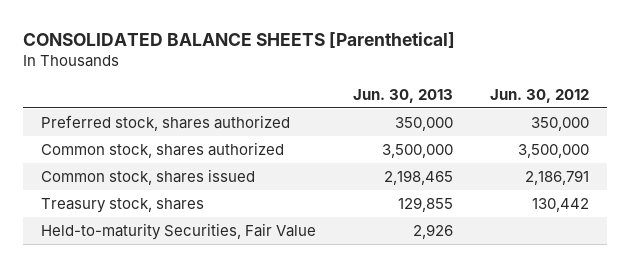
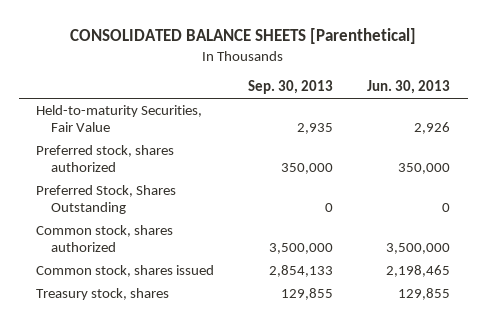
- | Jun. 30, 2013 | Jun. 30, 2012
+ | Sep. 30, 2013 | Jun. 30, 2013
moved up: Held-to-maturity Securities, Fair Value | 2,935 | 2,926
+ Preferred Stock, Shares Outstanding | 0 | 0

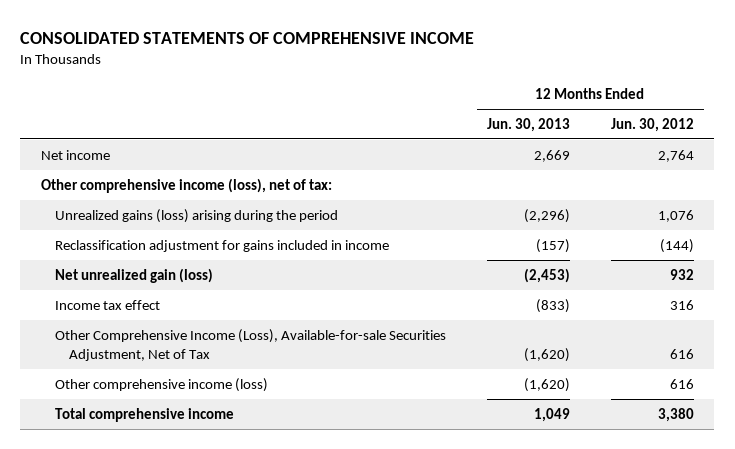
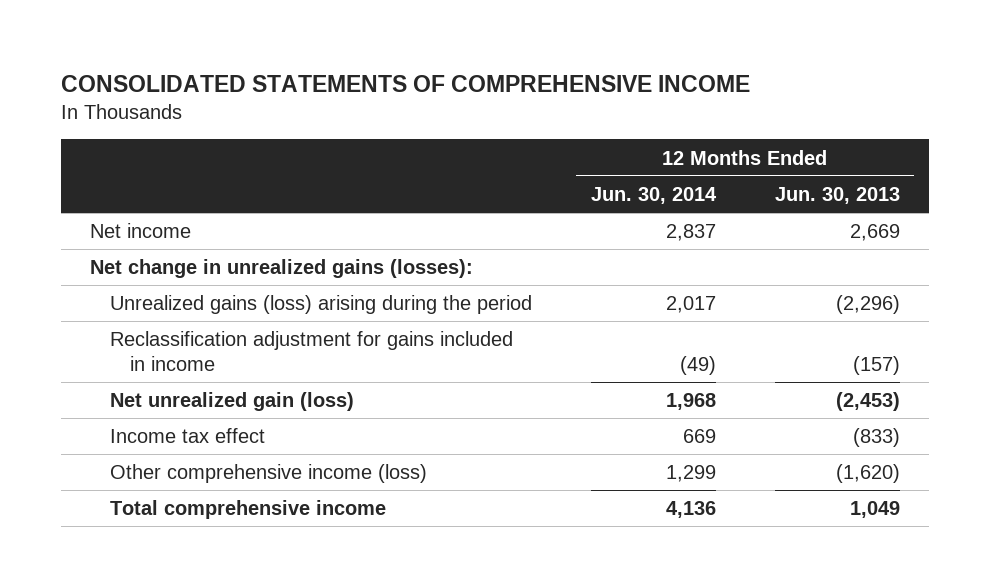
- | 12 Months Ended Jun. 30, 2013 | 12 Months Ended Jun. 30, 2012
+ | 12 Months Ended Jun. 30, 2014 | 12 Months Ended Jun. 30, 2013
- Other comprehensive income (loss), net of tax:
+ Net change in unrealized gains (losses):
- Other Comprehensive Income (Loss), Available-for-sale Securities Adjustment, Net of Tax | (1,620) | 616

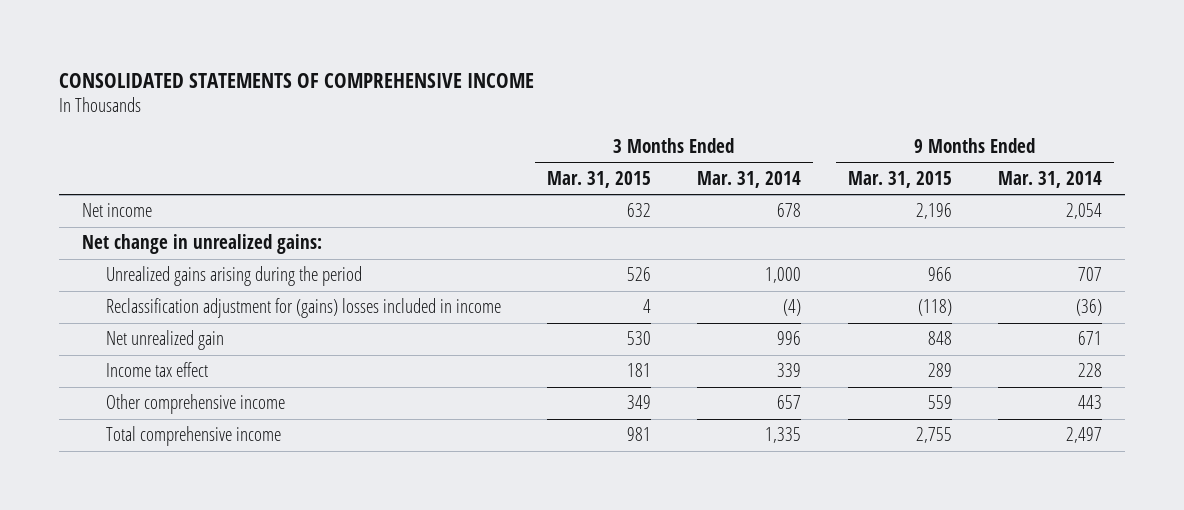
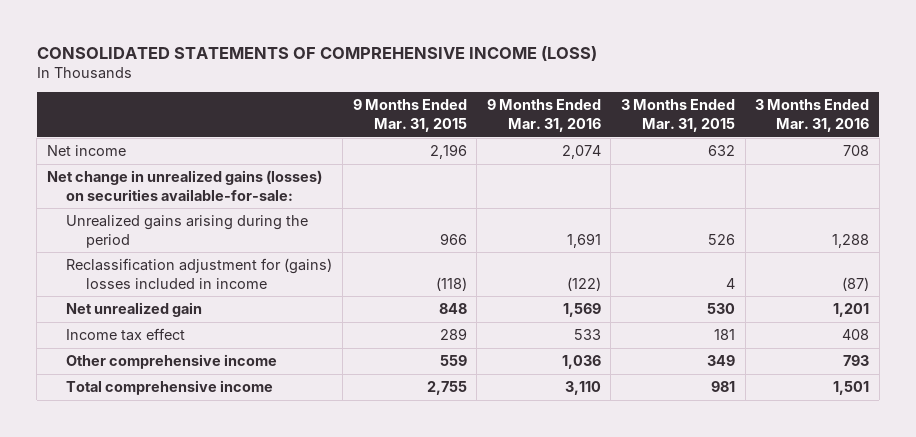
- CONSOLIDATED STATEMENTS OF COMPREHENSIVE INCOME
+ CONSOLIDATED STATEMENTS OF COMPREHENSIVE INCOME (LOSS)
- | 3 Months Ended Mar. 31, 2015 | 3 Months Ended Mar. 31, 2014 | 9 Months Ended Mar. 31, 2015 | 9 Months Ended Mar. 31, 2014
+ | 9 Months Ended Mar. 31, 2015 | 9 Months Ended Mar. 31, 2016 | 3 Months Ended Mar. 31, 2015 | 3 Months Ended Mar. 31, 2016
- Net change in unrealized gains:
+ Net change in unrealized gains (losses) on securities available-for-sale:

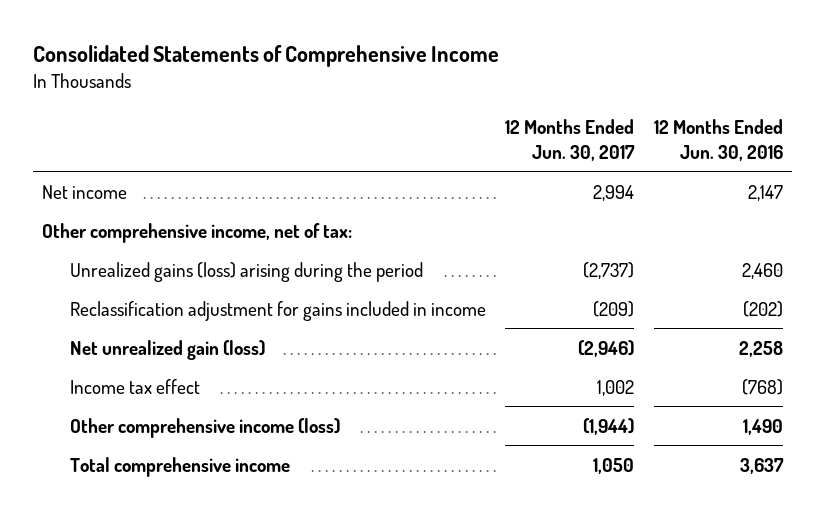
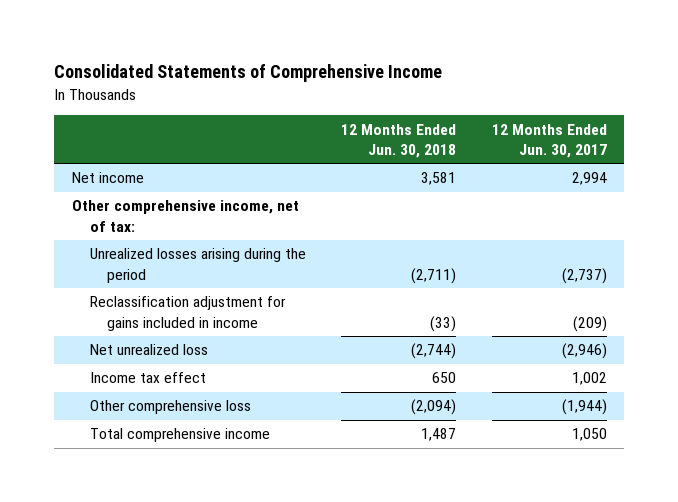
- | 12 Months Ended Jun. 30, 2017 | 12 Months Ended Jun. 30, 2016
+ | 12 Months Ended Jun. 30, 2018 | 12 Months Ended Jun. 30, 2017
- Unrealized gains (loss) arising during the period | (2,737) | 2,460
+ Unrealized losses arising during the period | (2,711) | (2,737)
- Net unrealized gain (loss) | (2,946) | 2,258
+ Net unrealized loss | (2,744) | (2,946)
- Other comprehensive income (loss) | (1,944) | 1,490
+ Other comprehensive loss | (2,094) | (1,944)

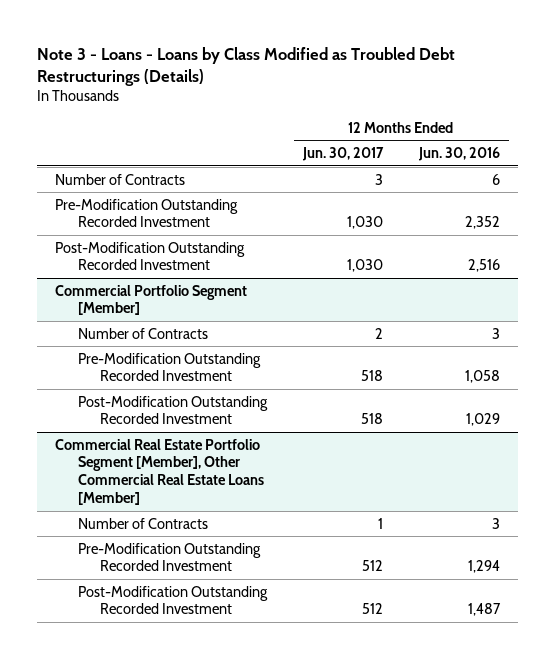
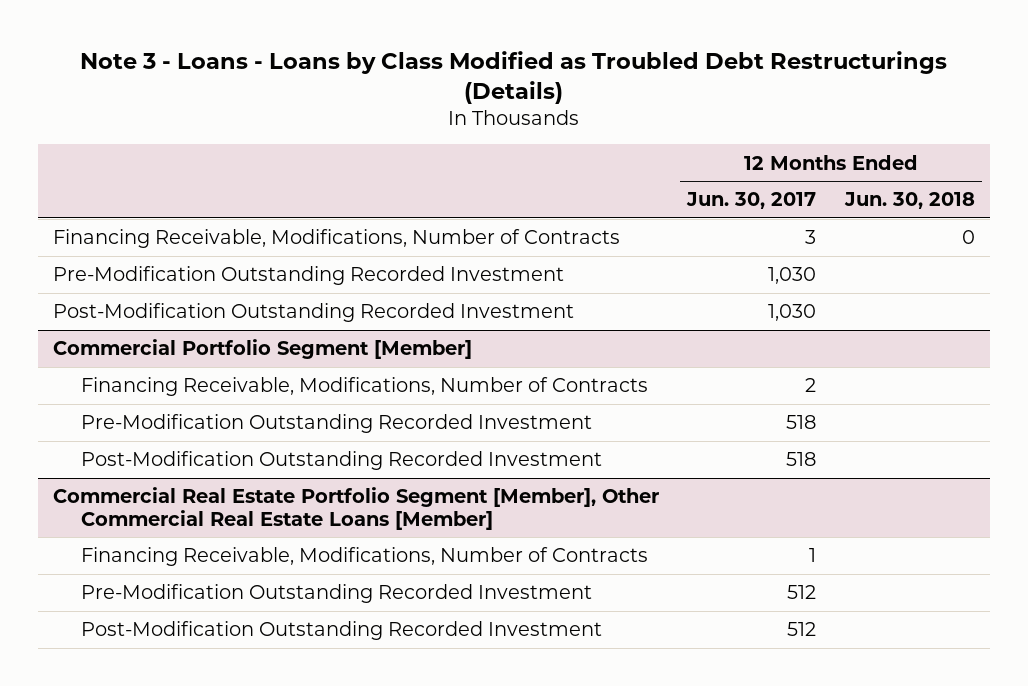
- | 12 Months Ended Jun. 30, 2017 | 12 Months Ended Jun. 30, 2016
+ | 12 Months Ended Jun. 30, 2017 | 12 Months Ended Jun. 30, 2018
- Number of Contracts | 3 | 6
+ Financing Receivable, Modifications, Number of Contracts | 3 | 0
@ Commercial Portfolio Segment [Member]
- Number of Contracts | 2 | 3
+ Financing Receivable, Modifications, Number of Contracts | 2 |
@ Commercial Real Estate Portfolio Segment [Member], Other Commercial Real Estate Loans [Member]
- Number of Contracts | 1 | 3
+ Financing Receivable, Modifications, Number of Contracts | 1 |

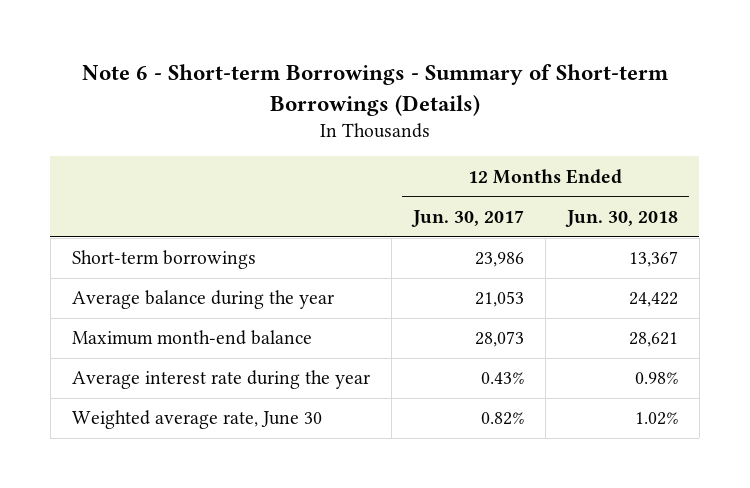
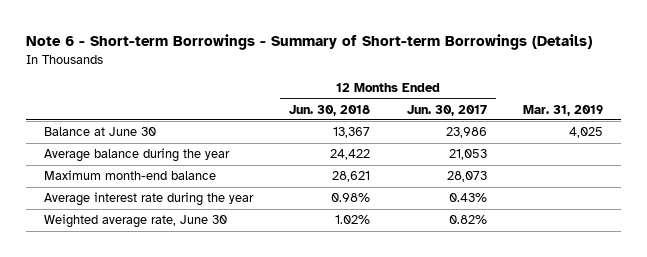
- | 12 Months Ended Jun. 30, 2017 | 12 Months Ended Jun. 30, 2018
+ | 12 Months Ended Jun. 30, 2018 | 12 Months Ended Jun. 30, 2017 | Mar. 31, 2019
- Short-term borrowings | 23,986 | 13,367
+ Balance at June 30 | 13,367 | 23,986 | 4,025

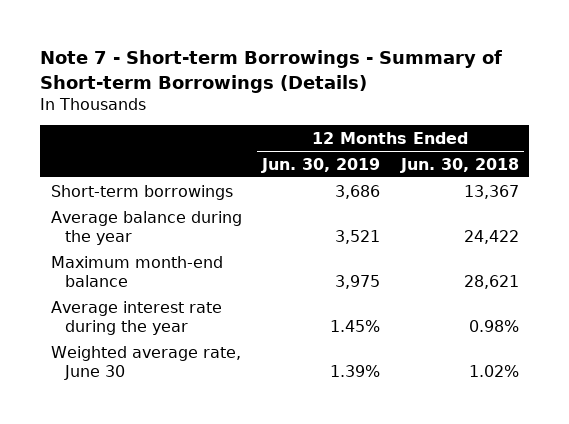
- Note 6 - Short-term Borrowings - Summary of Short-term Borrowings (Details)
+ Note 7 - Short-term Borrowings - Summary of Short-term Borrowings (Details)
- | 12 Months Ended Jun. 30, 2018 | 12 Months Ended Jun. 30, 2017 | Mar. 31, 2019
+ | 12 Months Ended Jun. 30, 2019 | 12 Months Ended Jun. 30, 2018
- Balance at June 30 | 13,367 | 23,986 | 4,025
+ Short-term borrowings | 3,686 | 13,367

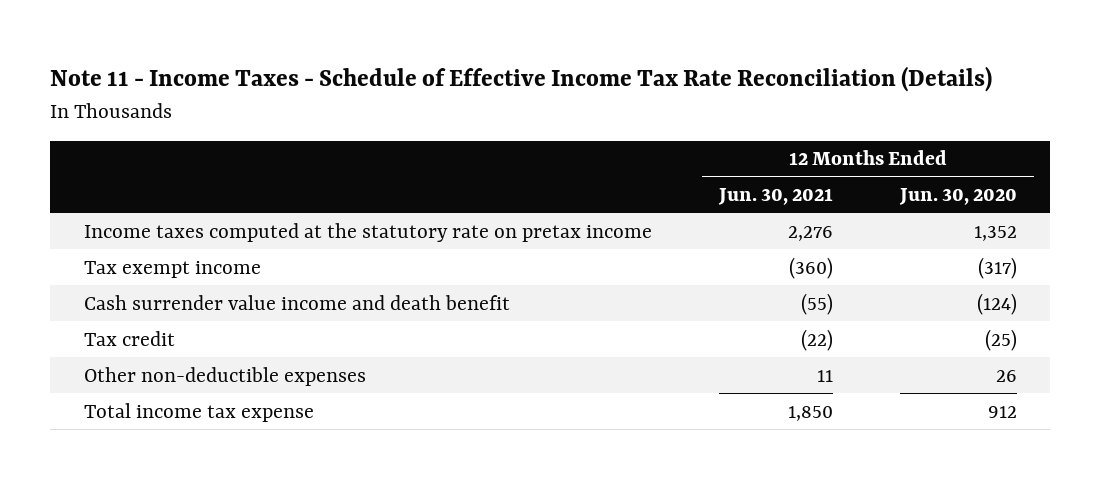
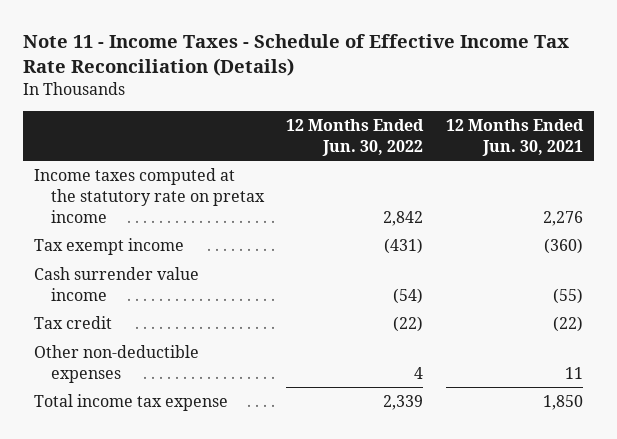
- | 12 Months Ended Jun. 30, 2021 | 12 Months Ended Jun. 30, 2020
+ | 12 Months Ended Jun. 30, 2022 | 12 Months Ended Jun. 30, 2021
- Cash surrender value income and death benefit | (55) | (124)
+ Cash surrender value income | (54) | (55)

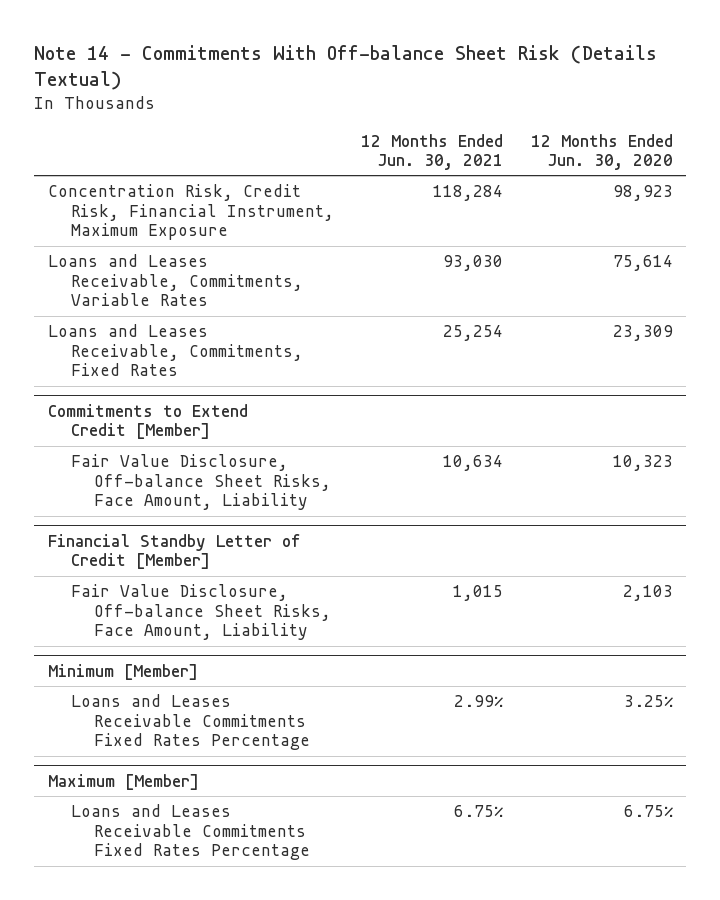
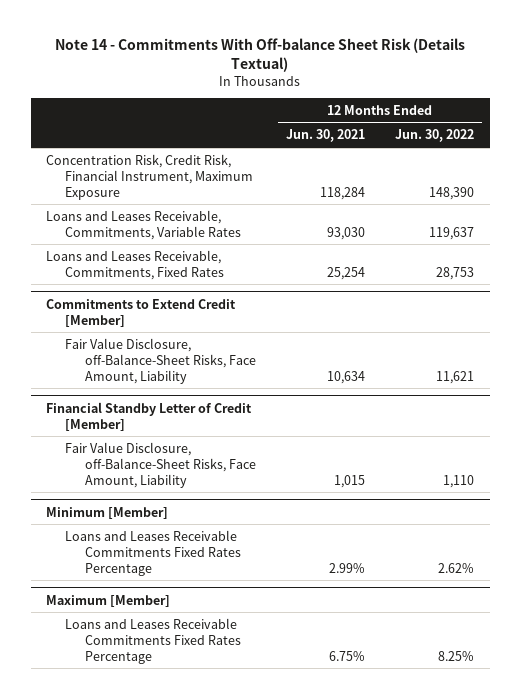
- | 12 Months Ended Jun. 30, 2021 | 12 Months Ended Jun. 30, 2020
+ | 12 Months Ended Jun. 30, 2021 | 12 Months Ended Jun. 30, 2022
@ Commitments to Extend Credit [Member]
- Fair Value Disclosure, Off-balance Sheet Risks, Face Amount, Liability | 10,634 | 10,323
+ Fair Value Disclosure, off-Balance-Sheet Risks, Face Amount, Liability | 10,634 | 11,621
@ Financial Standby Letter of Credit [Member]
- Fair Value Disclosure, Off-balance Sheet Risks, Face Amount, Liability | 1,015 | 2,103
+ Fair Value Disclosure, off-Balance-Sheet Risks, Face Amount, Liability | 1,015 | 1,110

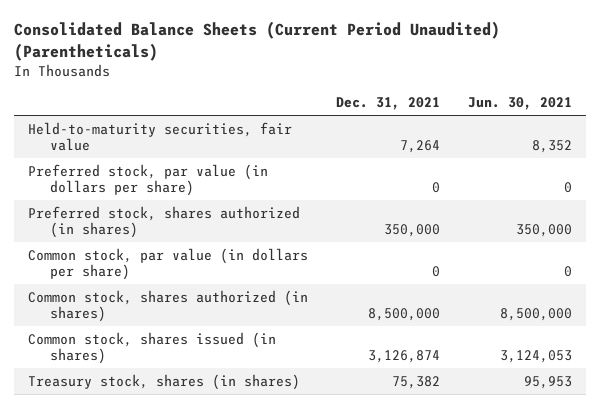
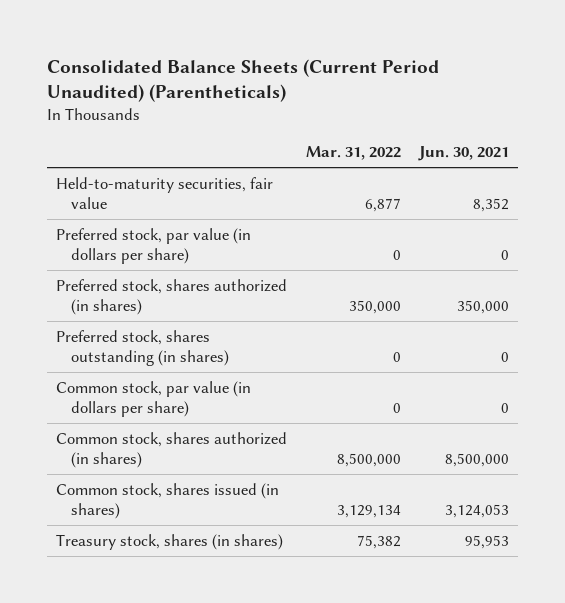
- | Dec. 31, 2021 | Jun. 30, 2021
+ | Mar. 31, 2022 | Jun. 30, 2021
+ Preferred stock, shares outstanding (in shares) | 0 | 0

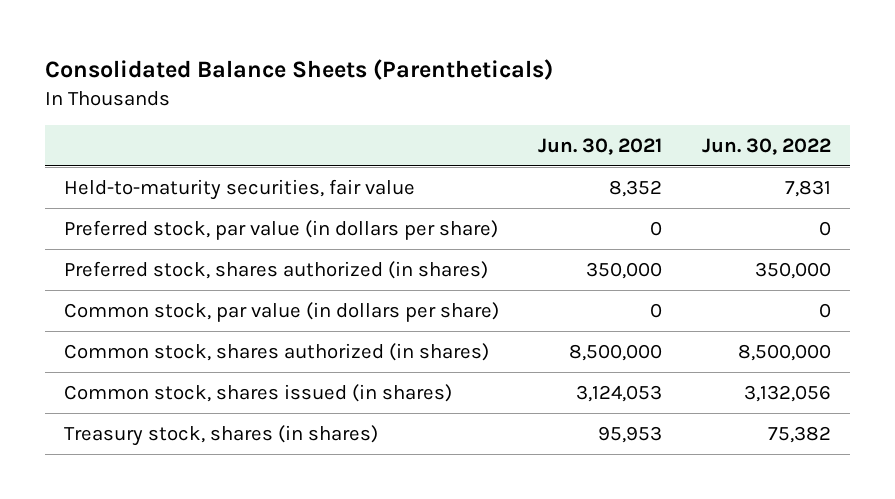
- Consolidated Balance Sheets (Current Period Unaudited) (Parentheticals)
+ Consolidated Balance Sheets (Parentheticals)
- | Mar. 31, 2022 | Jun. 30, 2021
+ | Jun. 30, 2021 | Jun. 30, 2022
- Preferred stock, shares outstanding (in shares) | 0 | 0

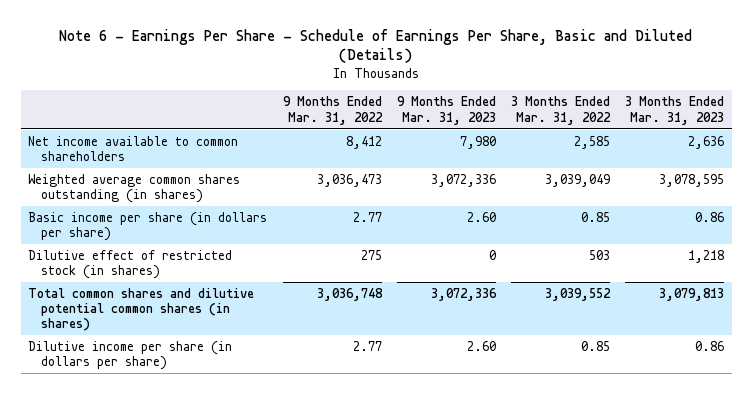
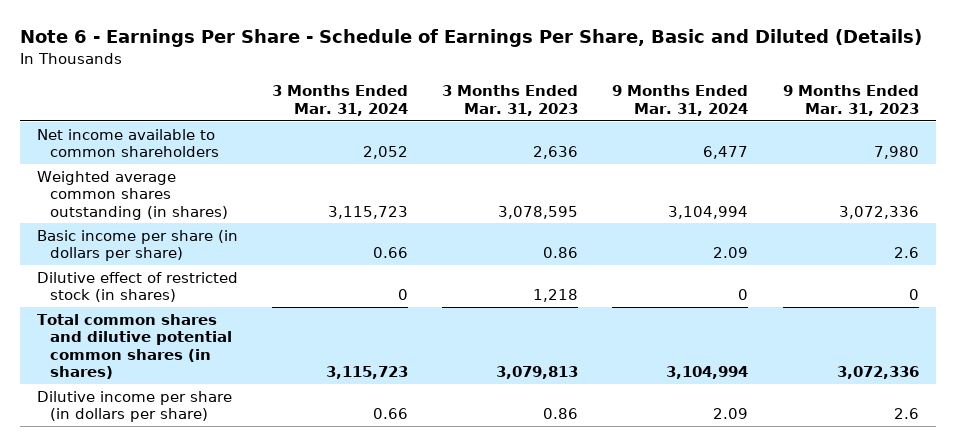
- | 9 Months Ended Mar. 31, 2022 | 9 Months Ended Mar. 31, 2023 | 3 Months Ended Mar. 31, 2022 | 3 Months Ended Mar. 31, 2023
+ | 3 Months Ended Mar. 31, 2024 | 3 Months Ended Mar. 31, 2023 | 9 Months Ended Mar. 31, 2024 | 9 Months Ended Mar. 31, 2023
- Basic income per share (in dollars per share) | 2.77 | 2.60 | 0.85 | 0.86
+ Basic income per share (in dollars per share) | 0.66 | 0.86 | 2.09 | 2.6
- Dilutive income per share (in dollars per share) | 2.77 | 2.60 | 0.85 | 0.86
+ Dilutive income per share (in dollars per share) | 0.66 | 0.86 | 2.09 | 2.6

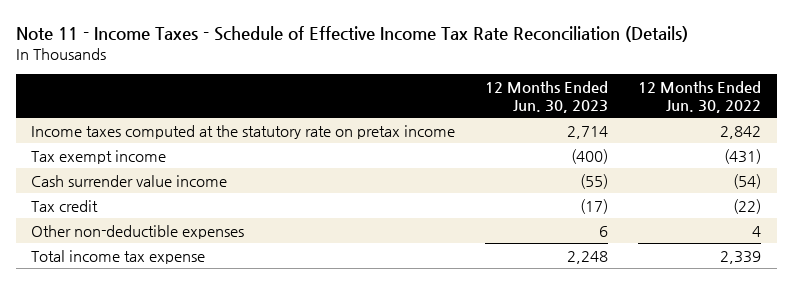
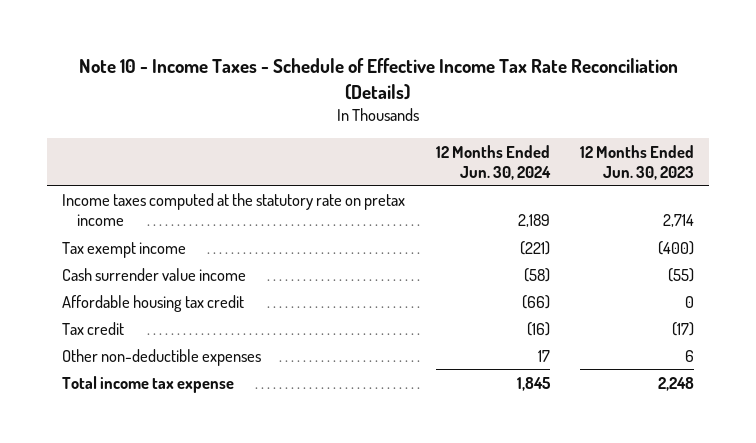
- Note 11 - Income Taxes - Schedule of Effective Income Tax Rate Reconciliation (Details)
+ Note 10 - Income Taxes - Schedule of Effective Income Tax Rate Reconciliation (Details)
- | 12 Months Ended Jun. 30, 2023 | 12 Months Ended Jun. 30, 2022
+ | 12 Months Ended Jun. 30, 2024 | 12 Months Ended Jun. 30, 2023
+ Affordable housing tax credit | (66) | 0

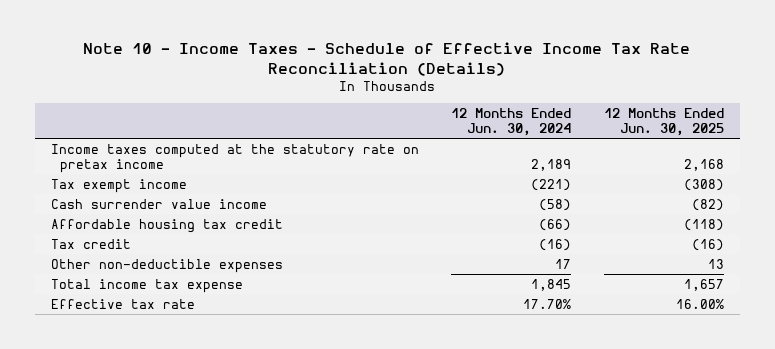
- | 12 Months Ended Jun. 30, 2024 | 12 Months Ended Jun. 30, 2023
+ | 12 Months Ended Jun. 30, 2024 | 12 Months Ended Jun. 30, 2025
+ Effective tax rate | 17.70% | 16.00%

